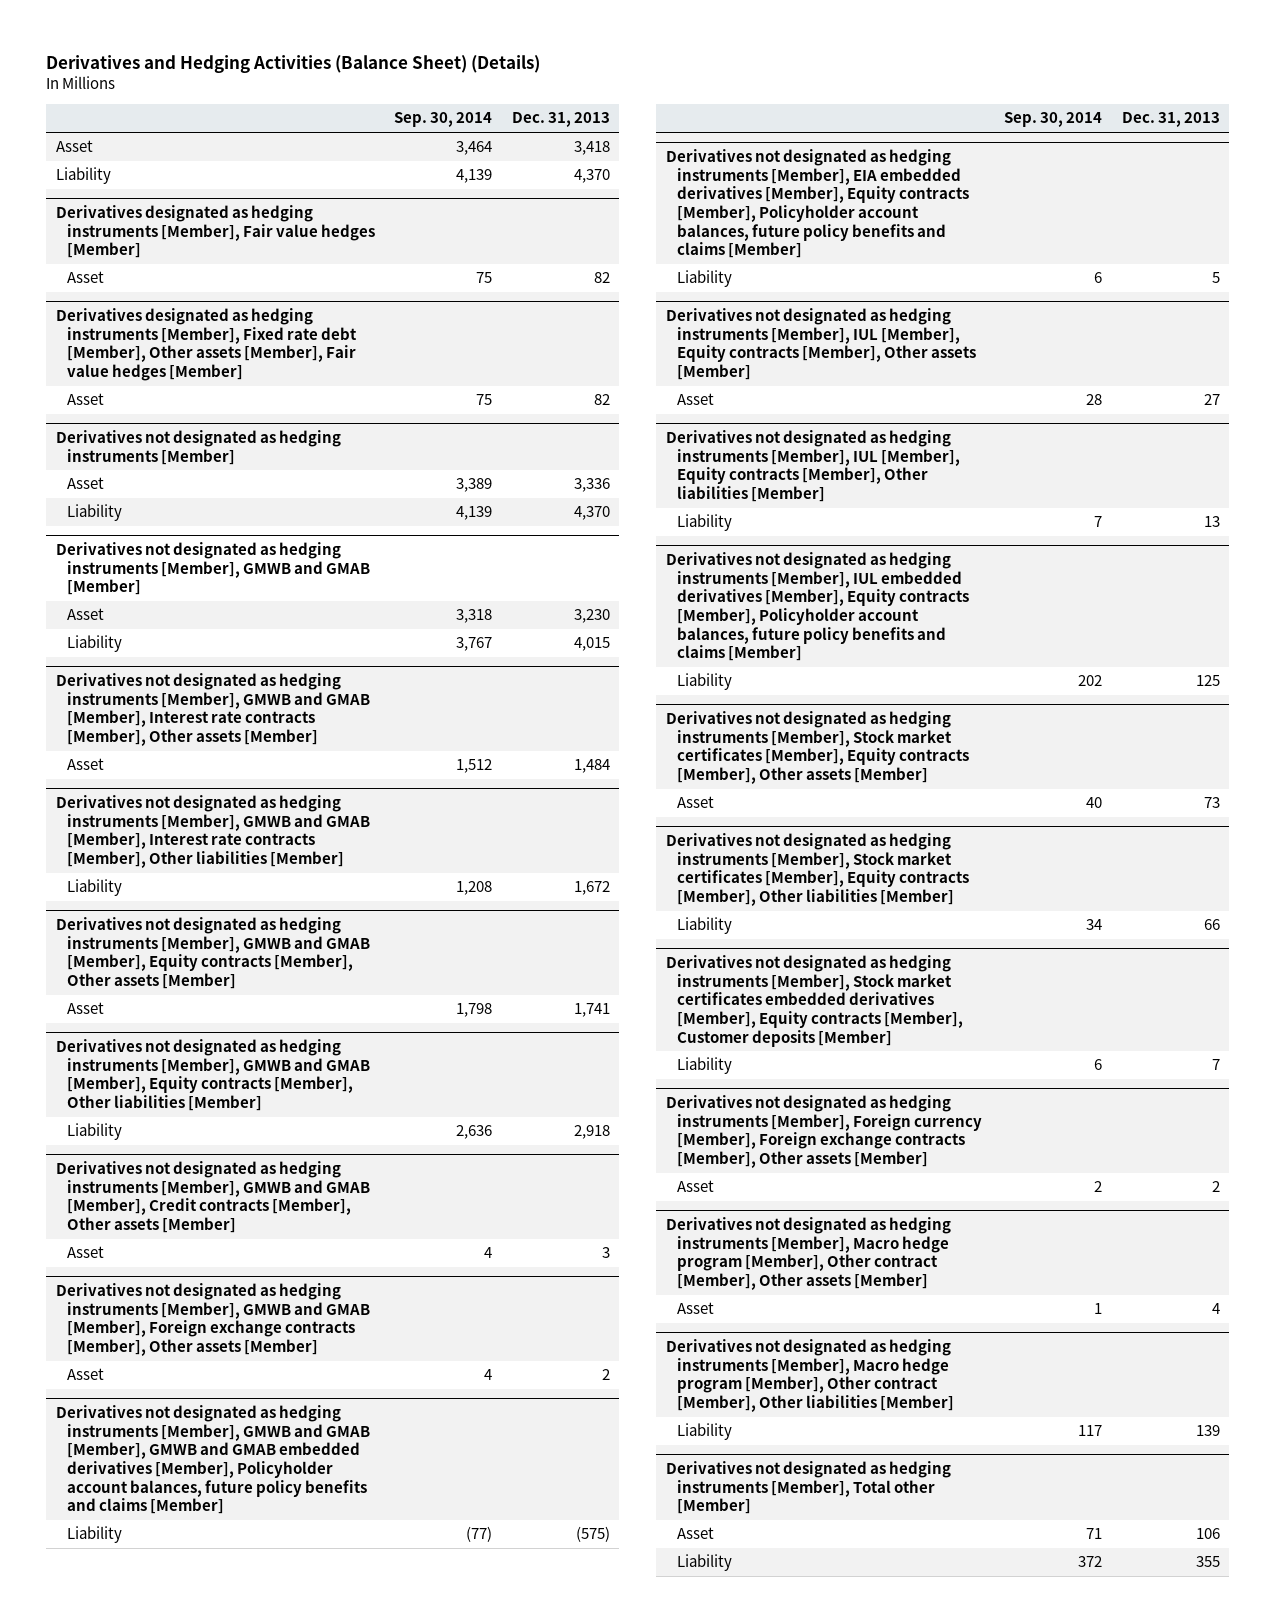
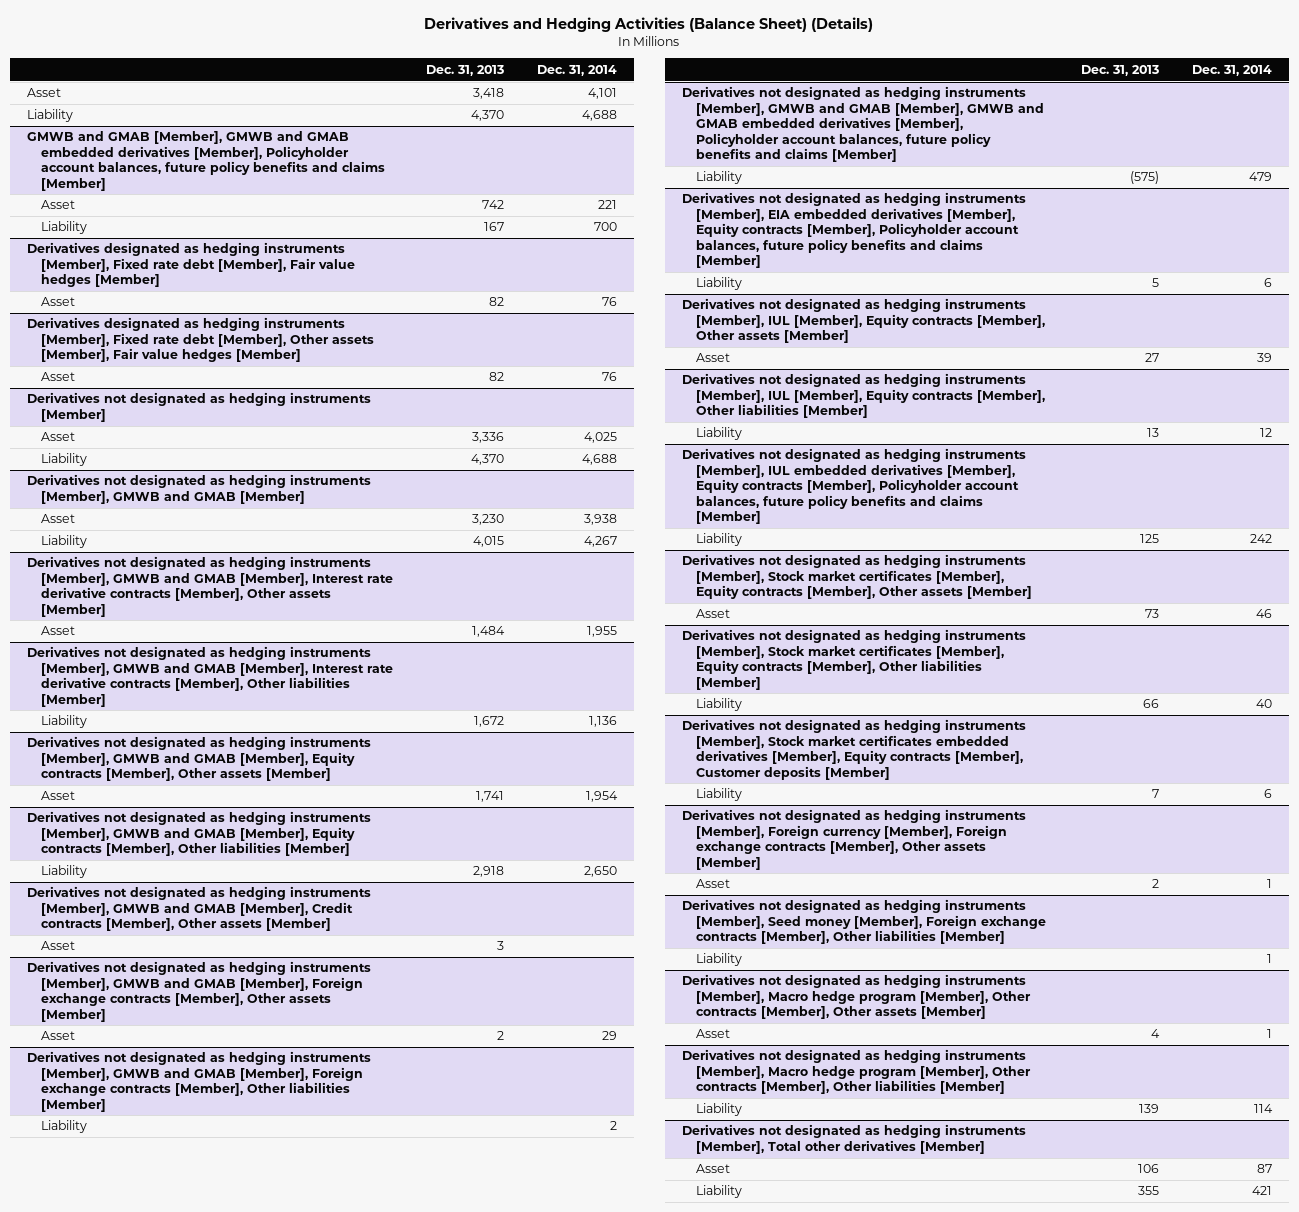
- | Sep. 30, 2014 | Dec. 31, 2013
+ | Dec. 31, 2013 | Dec. 31, 2014
- Derivatives designated as hedging instruments [Member], Fair value hedges [Member]
+ GMWB and GMAB [Member], GMWB and GMAB embedded derivatives [Member], Policyholder account balances, future policy benefits and claims [Member]
+ Asset | 742 | 221
+ Liability | 167 | 700
+ Derivatives designated as hedging instruments [Member], Fixed rate debt [Member], Fair value hedges [Member]
- Derivatives not designated as hedging instruments [Member], GMWB and GMAB [Member], Interest rate contracts [Member], Other assets [Member]
+ Derivatives not designated as hedging instruments [Member], GMWB and GMAB [Member], Interest rate derivative contracts [Member], Other assets [Member]
- Derivatives not designated as hedging instruments [Member], GMWB and GMAB [Member], Interest rate contracts [Member], Other liabilities [Member]
+ Derivatives not designated as hedging instruments [Member], GMWB and GMAB [Member], Interest rate derivative contracts [Member], Other liabilities [Member]
+ Derivatives not designated as hedging instruments [Member], GMWB and GMAB [Member], Foreign exchange contracts [Member], Other liabilities [Member]
+ Liability | | 2
- Derivatives not designated as hedging instruments [Member], Macro hedge program [Member], Other contract [Member], Other assets [Member]
+ Derivatives not designated as hedging instruments [Member], Seed money [Member], Foreign exchange contracts [Member], Other liabilities [Member]
+ Liability | | 1
+ Derivatives not designated as hedging instruments [Member], Macro hedge program [Member], Other contracts [Member], Other assets [Member]
- Derivatives not designated as hedging instruments [Member], Macro hedge program [Member], Other contract [Member], Other liabilities [Member]
+ Derivatives not designated as hedging instruments [Member], Macro hedge program [Member], Other contracts [Member], Other liabilities [Member]
- Derivatives not designated as hedging instruments [Member], Total other [Member]
+ Derivatives not designated as hedging instruments [Member], Total other derivatives [Member]

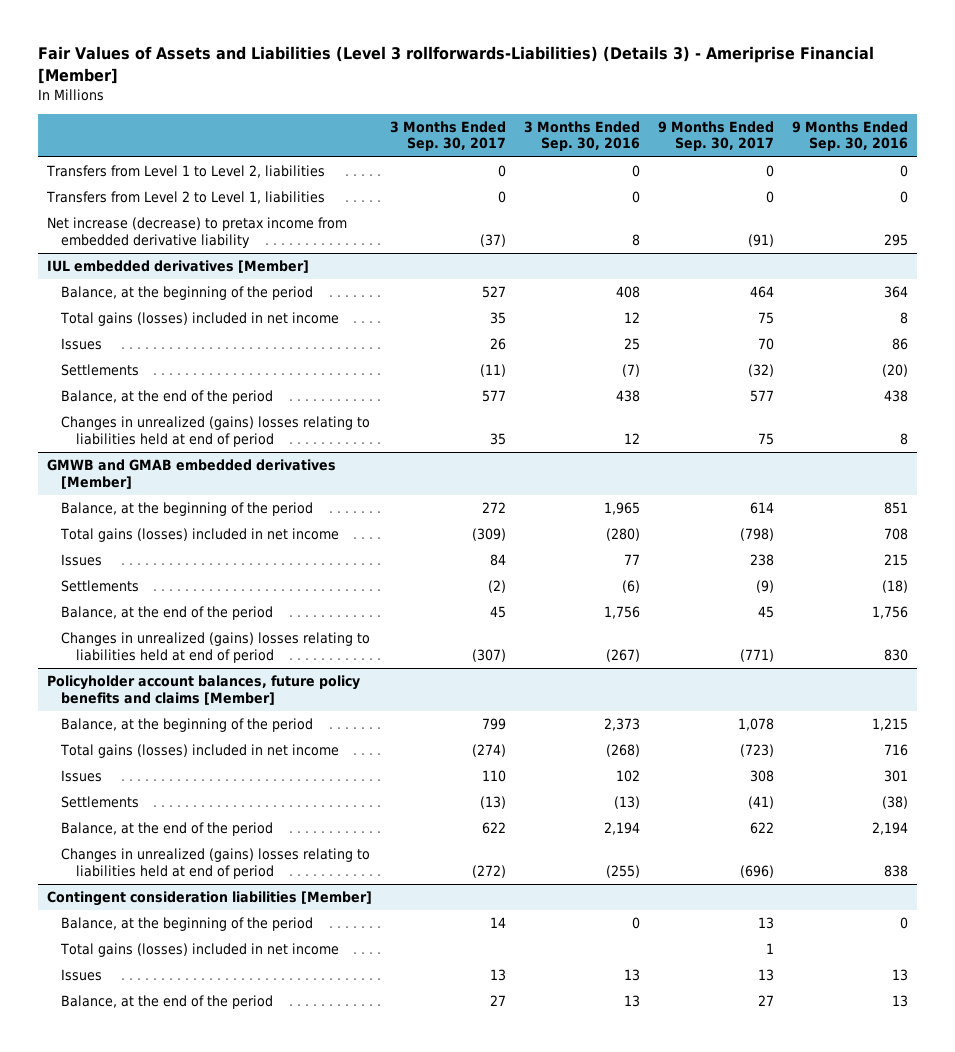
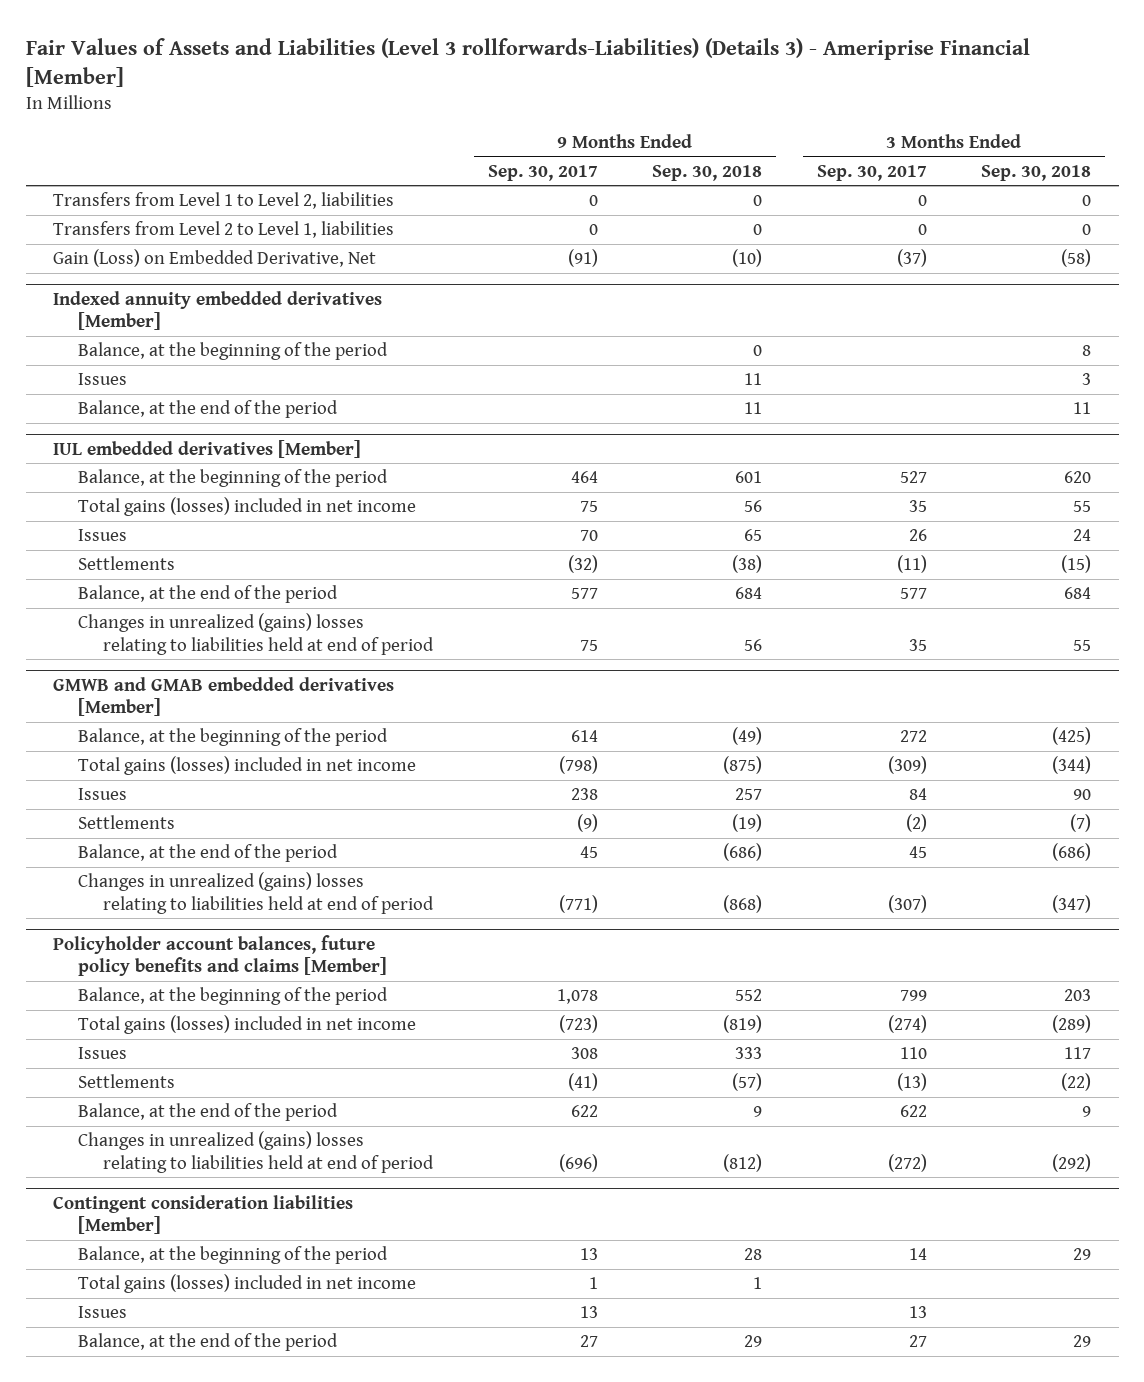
- | 3 Months Ended Sep. 30, 2017 | 3 Months Ended Sep. 30, 2016 | 9 Months Ended Sep. 30, 2017 | 9 Months Ended Sep. 30, 2016
+ | 9 Months Ended Sep. 30, 2017 | 9 Months Ended Sep. 30, 2018 | 3 Months Ended Sep. 30, 2017 | 3 Months Ended Sep. 30, 2018
- Net increase (decrease) to pretax income from embedded derivative liability | (37) | 8 | (91) | 295
+ Gain (Loss) on Embedded Derivative, Net | (91) | (10) | (37) | (58)
+ Indexed annuity embedded derivatives [Member]
+ Balance, at the beginning of the period | | 0 | | 8
+ Issues | | 11 | | 3
+ Balance, at the end of the period | | 11 | | 11

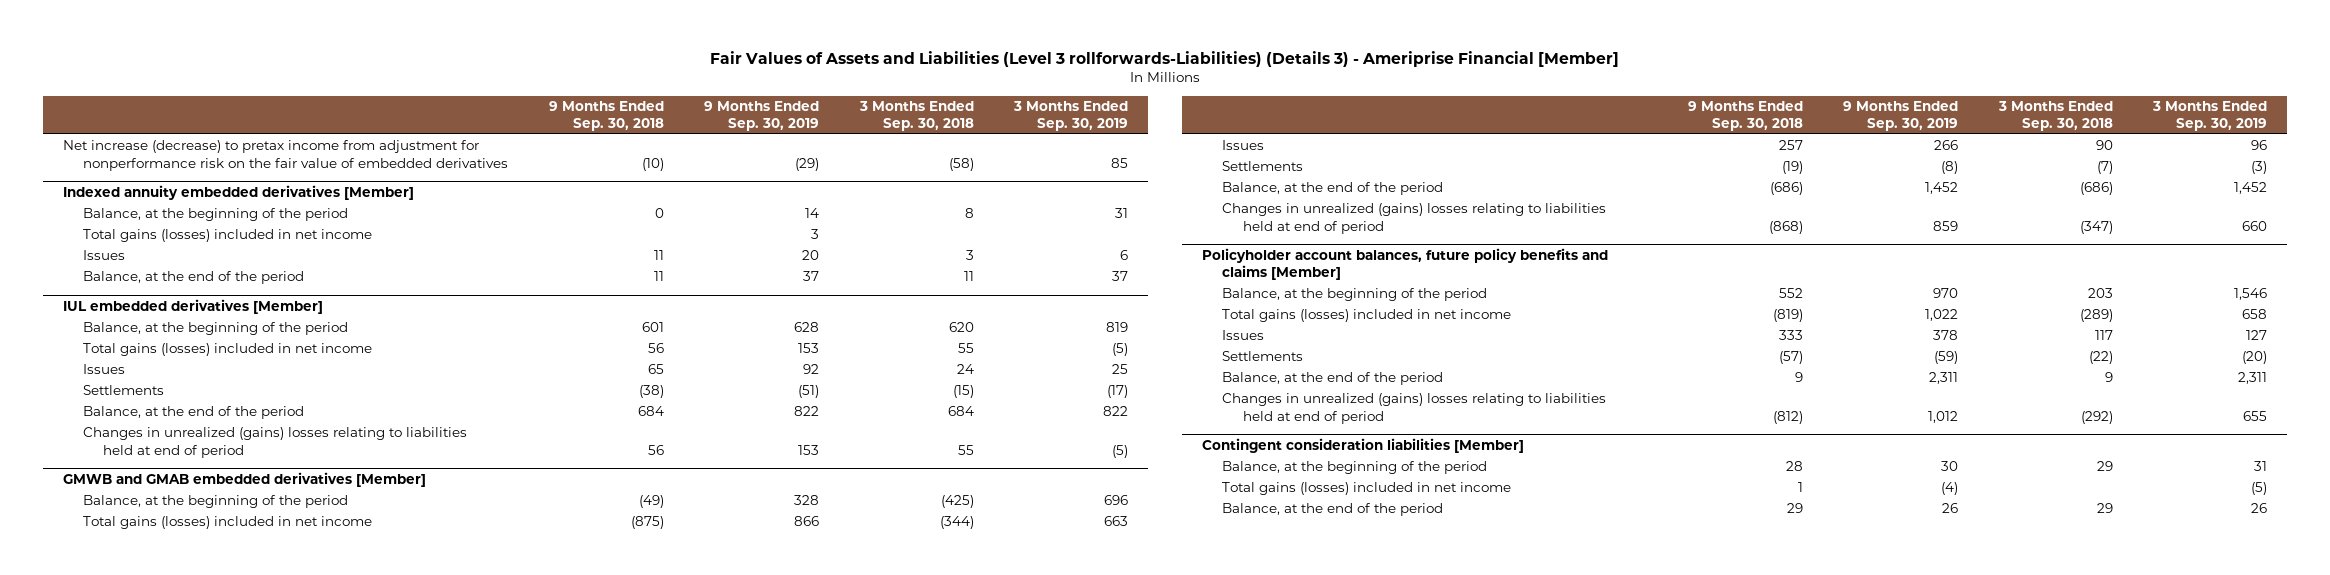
- | 9 Months Ended Sep. 30, 2017 | 9 Months Ended Sep. 30, 2018 | 3 Months Ended Sep. 30, 2017 | 3 Months Ended Sep. 30, 2018
+ | 9 Months Ended Sep. 30, 2018 | 9 Months Ended Sep. 30, 2019 | 3 Months Ended Sep. 30, 2018 | 3 Months Ended Sep. 30, 2019
- Transfers from Level 1 to Level 2, liabilities | 0 | 0 | 0 | 0
- Transfers from Level 2 to Level 1, liabilities | 0 | 0 | 0 | 0
- Gain (Loss) on Embedded Derivative, Net | (91) | (10) | (37) | (58)
+ Net increase (decrease) to pretax income from adjustment for nonperformance risk on the fair value of embedded derivatives | (10) | (29) | (58) | 85
@ Indexed annuity embedded derivatives [Member]
+ Total gains (losses) included in net income | | 3 | |
@ Contingent consideration liabilities [Member]
- Issues | 13 | | 13 |

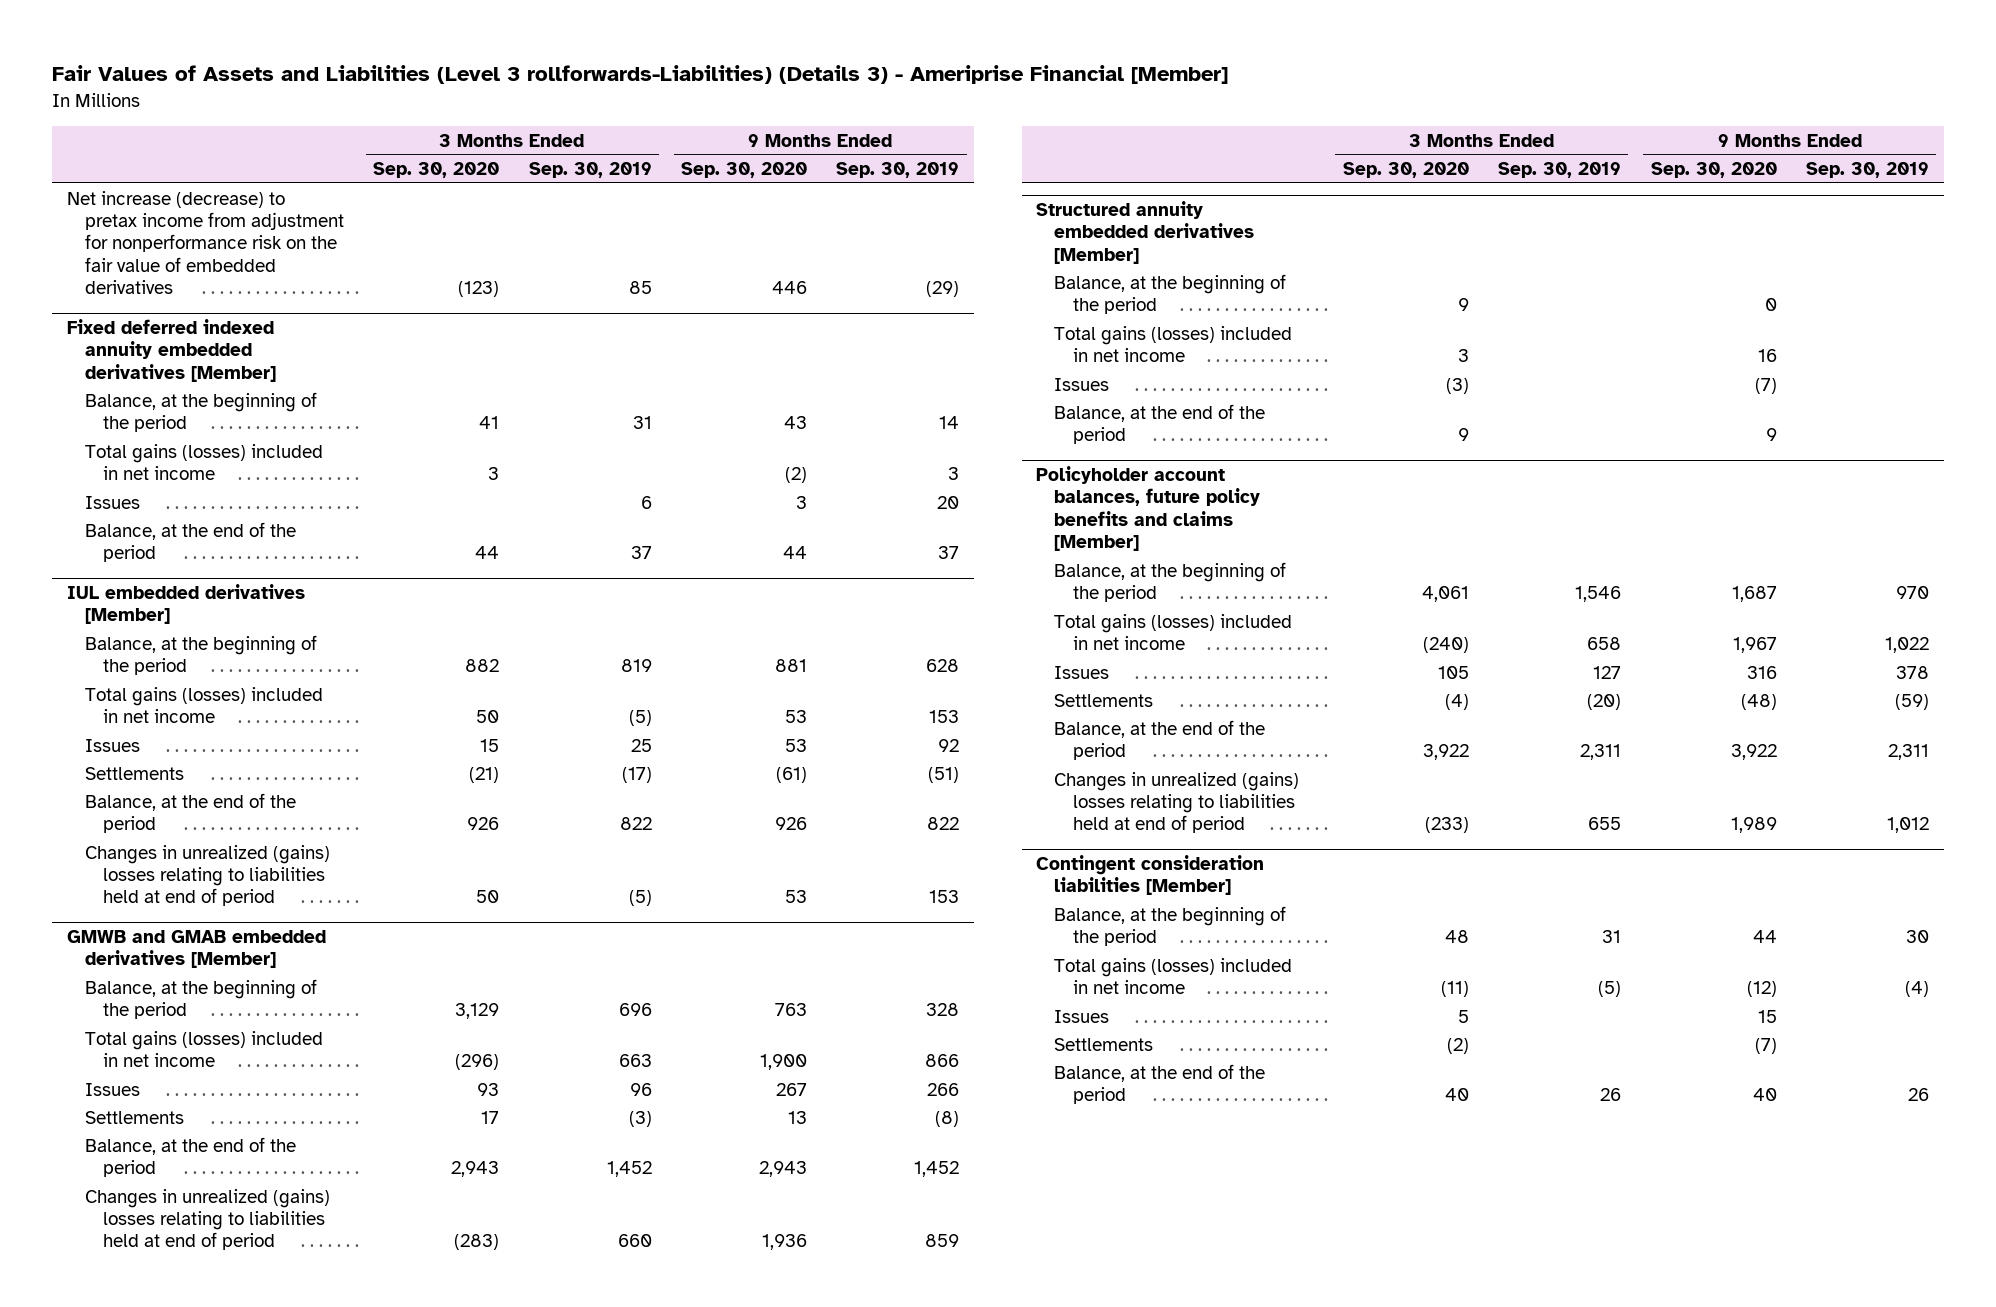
- | 9 Months Ended Sep. 30, 2018 | 9 Months Ended Sep. 30, 2019 | 3 Months Ended Sep. 30, 2018 | 3 Months Ended Sep. 30, 2019
+ | 3 Months Ended Sep. 30, 2020 | 3 Months Ended Sep. 30, 2019 | 9 Months Ended Sep. 30, 2020 | 9 Months Ended Sep. 30, 2019
- Indexed annuity embedded derivatives [Member]
+ Fixed deferred indexed annuity embedded derivatives [Member]
+ Structured annuity embedded derivatives [Member]
+ Balance, at the beginning of the period | 9 | | 0 |
+ Total gains (losses) included in net income | 3 | | 16 |
+ Issues | (3) | | (7) |
+ Balance, at the end of the period | 9 | | 9 |
@ Contingent consideration liabilities [Member]
+ Issues | 5 | | 15 |
+ Settlements | (2) | | (7) |

